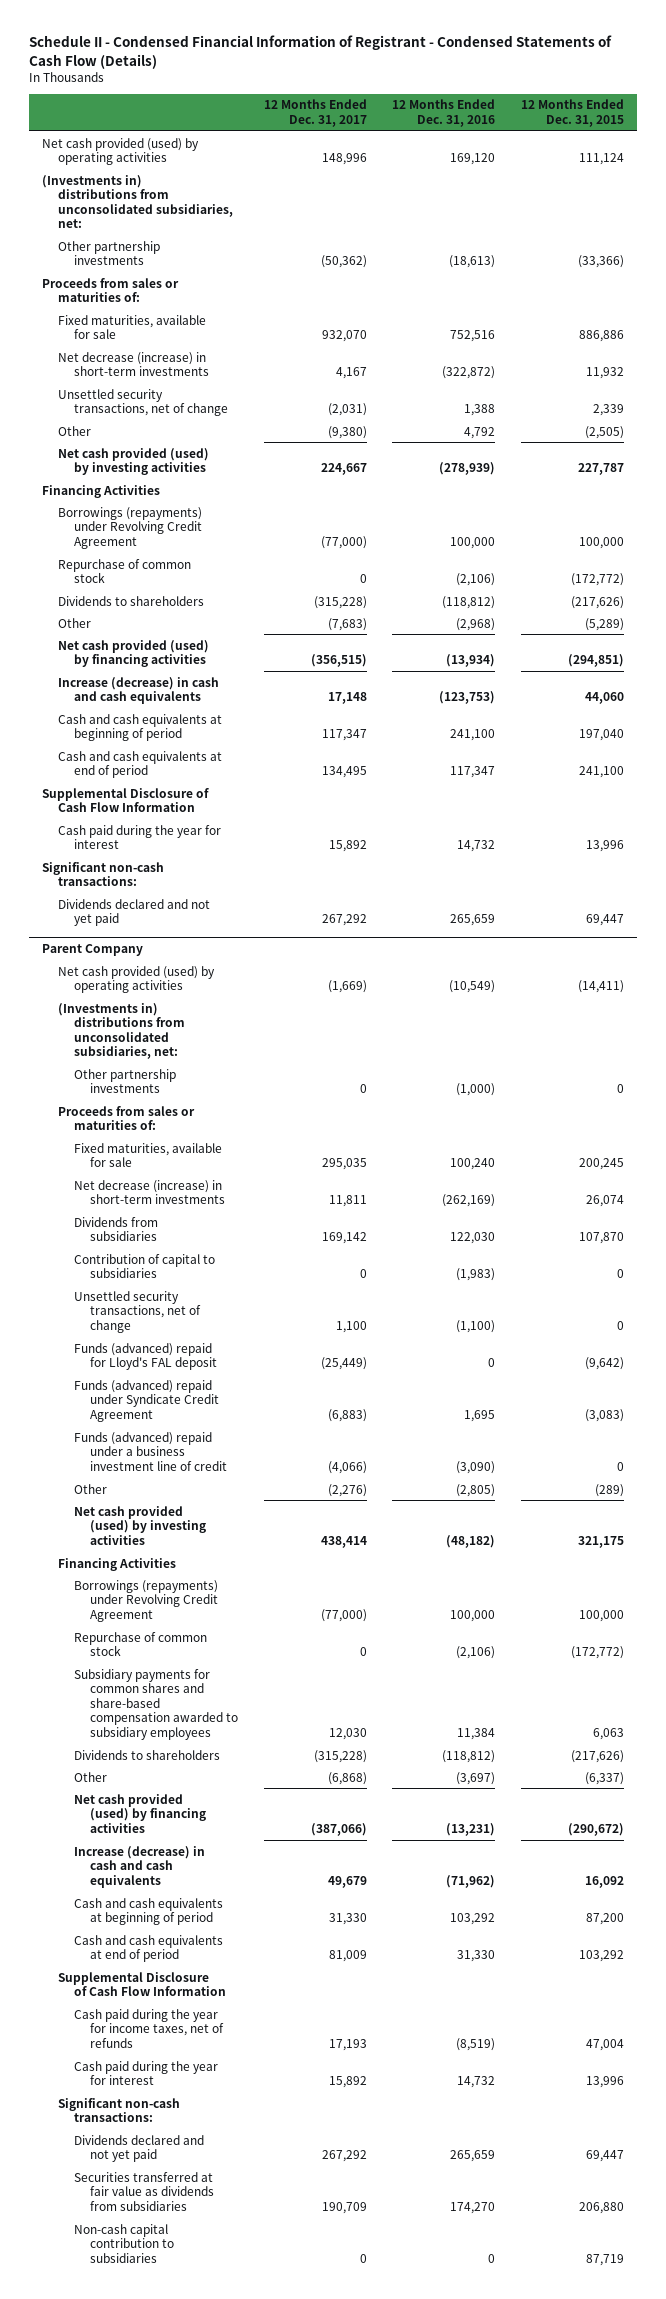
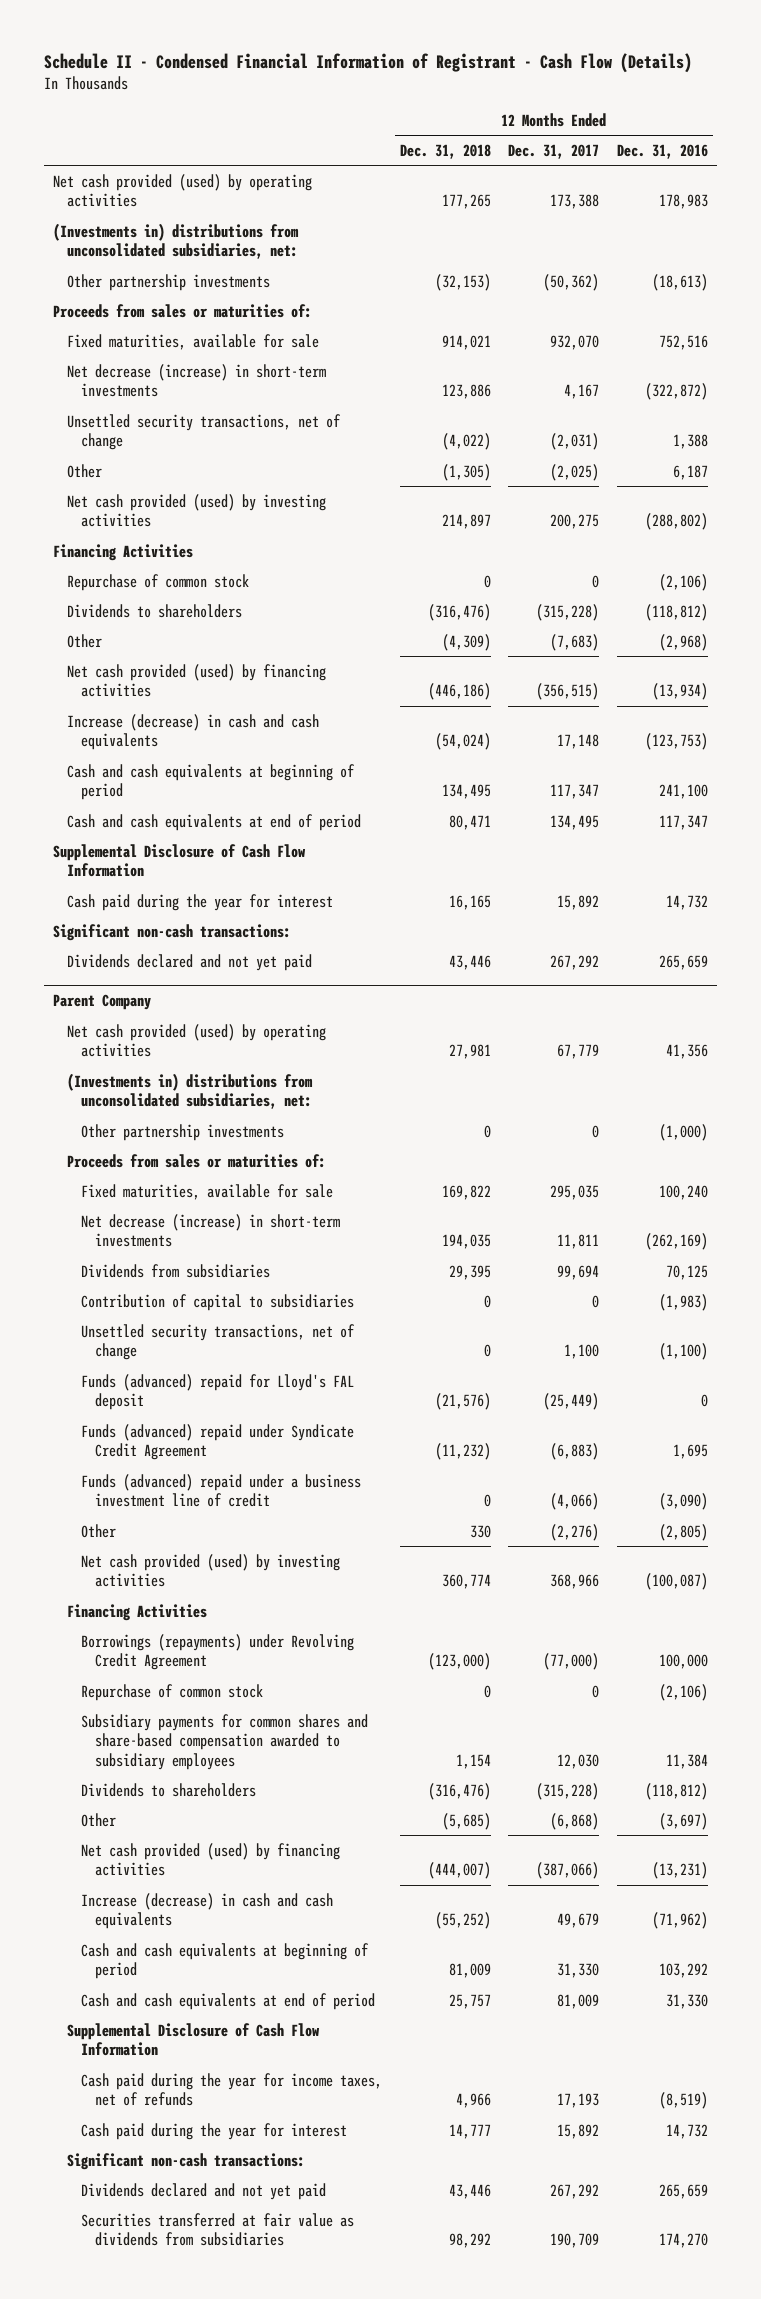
- Schedule II - Condensed Financial Information of Registrant - Condensed Statements of Cash Flow (Details)
+ Schedule II - Condensed Financial Information of Registrant - Cash Flow (Details)
- | 12 Months Ended Dec. 31, 2017 | 12 Months Ended Dec. 31, 2016 | 12 Months Ended Dec. 31, 2015
+ | 12 Months Ended Dec. 31, 2018 | 12 Months Ended Dec. 31, 2017 | 12 Months Ended Dec. 31, 2016
- Net cash provided (used) by operating activities | 148,996 | 169,120 | 111,124
+ Net cash provided (used) by operating activities | 177,265 | 173,388 | 178,983
- Other | (9,380) | 4,792 | (2,505)
- Net cash provided (used) by investing activities | 224,667 | (278,939) | 227,787
+ Other | (1,305) | (2,025) | 6,187
+ Net cash provided (used) by investing activities | 214,897 | 200,275 | (288,802)
- Borrowings (repayments) under Revolving Credit Agreement | (77,000) | 100,000 | 100,000
@ Parent Company
- Net cash provided (used) by operating activities | (1,669) | (10,549) | (14,411)
+ Net cash provided (used) by operating activities | 27,981 | 67,779 | 41,356
- Dividends from subsidiaries | 169,142 | 122,030 | 107,870
+ Dividends from subsidiaries | 29,395 | 99,694 | 70,125
- Net cash provided (used) by investing activities | 438,414 | (48,182) | 321,175
+ Net cash provided (used) by investing activities | 360,774 | 368,966 | (100,087)
- Non-cash capital contribution to subsidiaries | 0 | 0 | 87,719

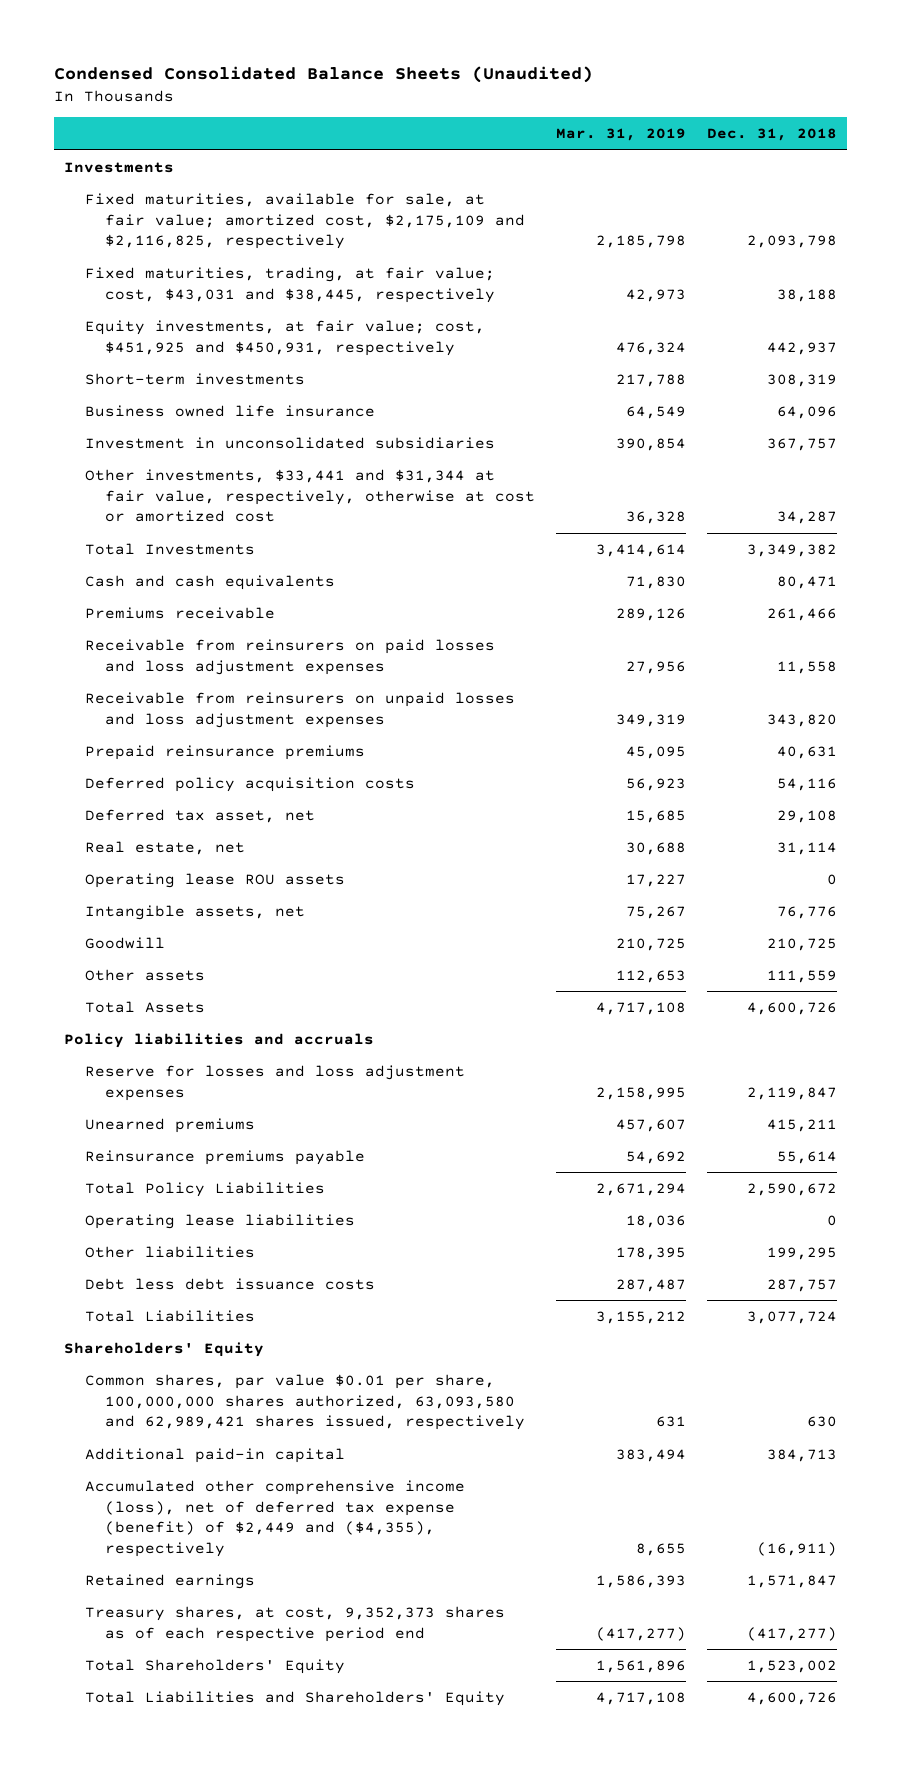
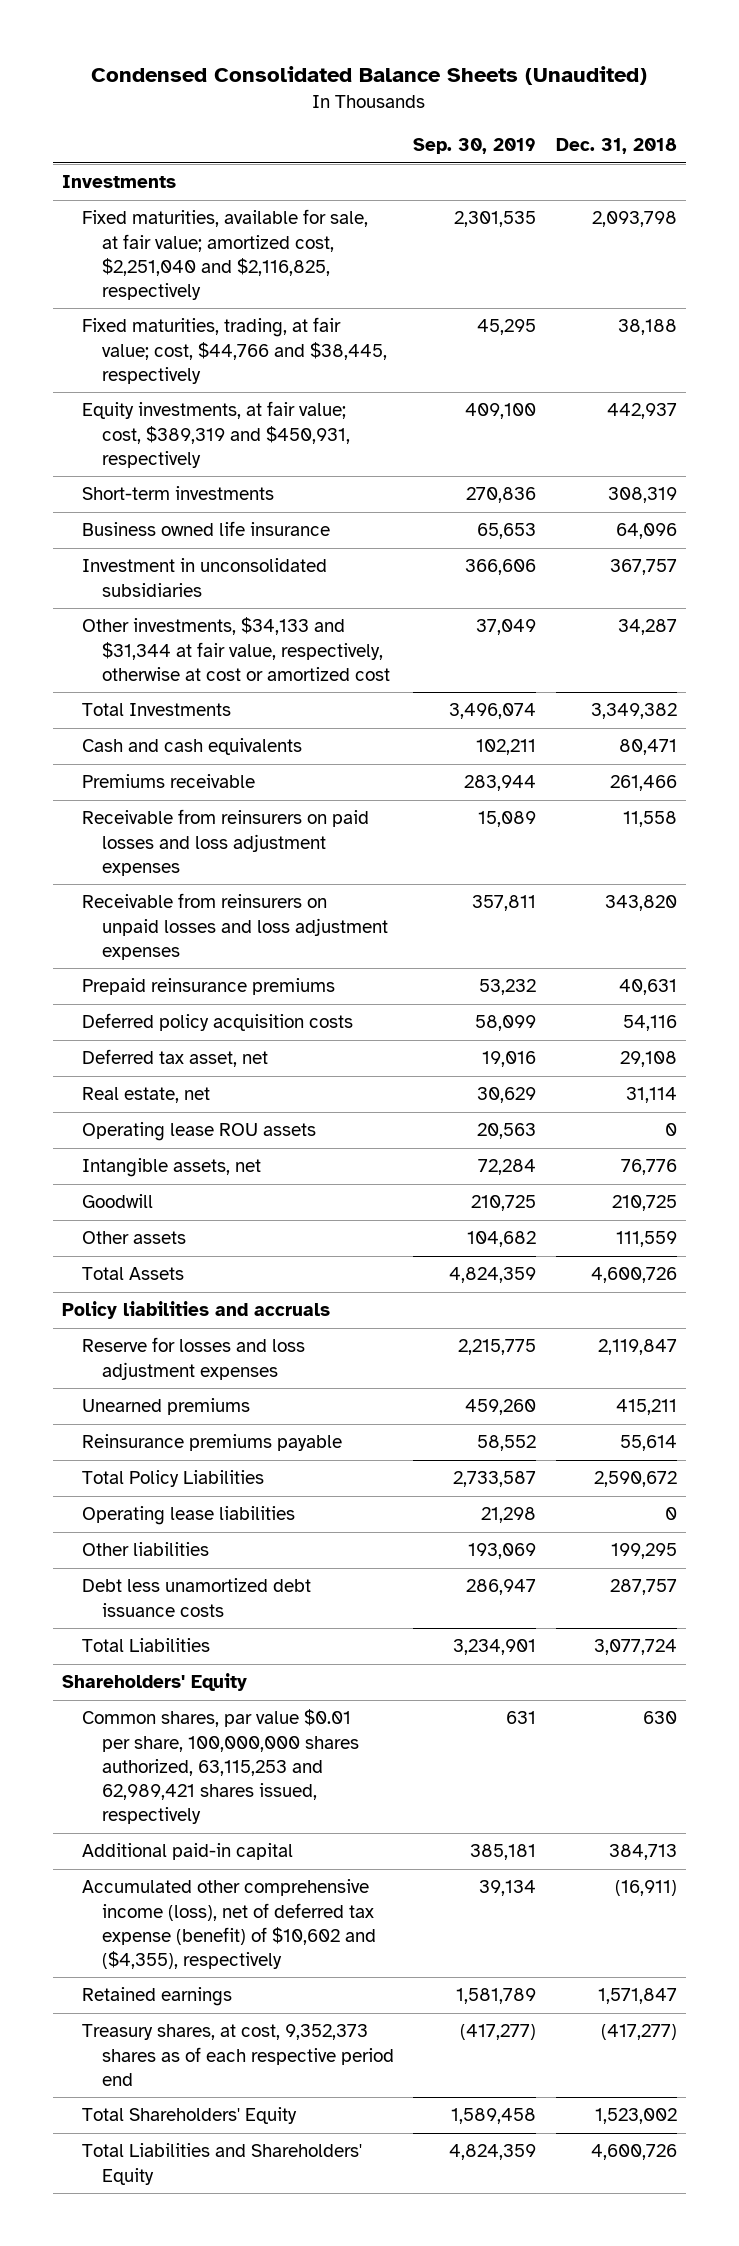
- | Mar. 31, 2019 | Dec. 31, 2018
+ | Sep. 30, 2019 | Dec. 31, 2018
- Fixed maturities, available for sale, at fair value; amortized cost, $2,175,109 and $2,116,825, respectively | 2,185,798 | 2,093,798
- Fixed maturities, trading, at fair value; cost, $43,031 and $38,445, respectively | 42,973 | 38,188
- Equity investments, at fair value; cost, $451,925 and $450,931, respectively | 476,324 | 442,937
+ Fixed maturities, available for sale, at fair value; amortized cost, $2,251,040 and $2,116,825, respectively | 2,301,535 | 2,093,798
+ Fixed maturities, trading, at fair value; cost, $44,766 and $38,445, respectively | 45,295 | 38,188
+ Equity investments, at fair value; cost, $389,319 and $450,931, respectively | 409,100 | 442,937
- Other investments, $33,441 and $31,344 at fair value, respectively, otherwise at cost or amortized cost | 36,328 | 34,287
+ Other investments, $34,133 and $31,344 at fair value, respectively, otherwise at cost or amortized cost | 37,049 | 34,287
- Debt less debt issuance costs | 287,487 | 287,757
+ Debt less unamortized debt issuance costs | 286,947 | 287,757
- Common shares, par value $0.01 per share, 100,000,000 shares authorized, 63,093,580 and 62,989,421 shares issued, respectively | 631 | 630
+ Common shares, par value $0.01 per share, 100,000,000 shares authorized, 63,115,253 and 62,989,421 shares issued, respectively | 631 | 630
- Accumulated other comprehensive income (loss), net of deferred tax expense (benefit) of $2,449 and ($4,355), respectively | 8,655 | (16,911)
+ Accumulated other comprehensive income (loss), net of deferred tax expense (benefit) of $10,602 and ($4,355), respectively | 39,134 | (16,911)

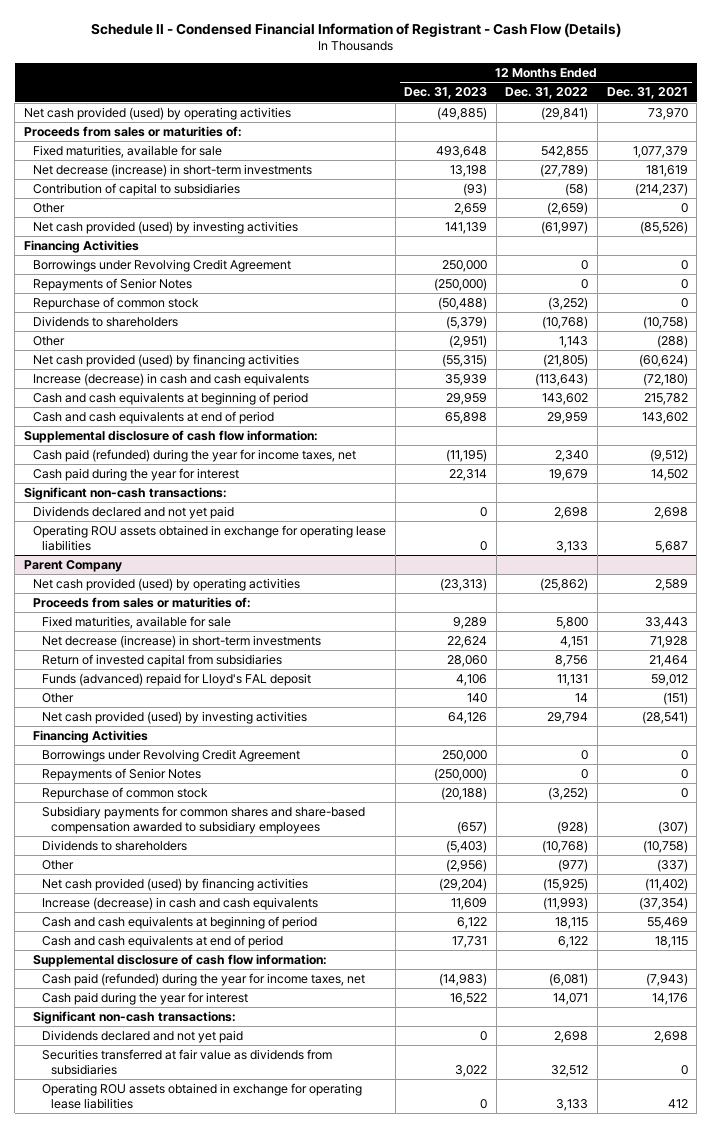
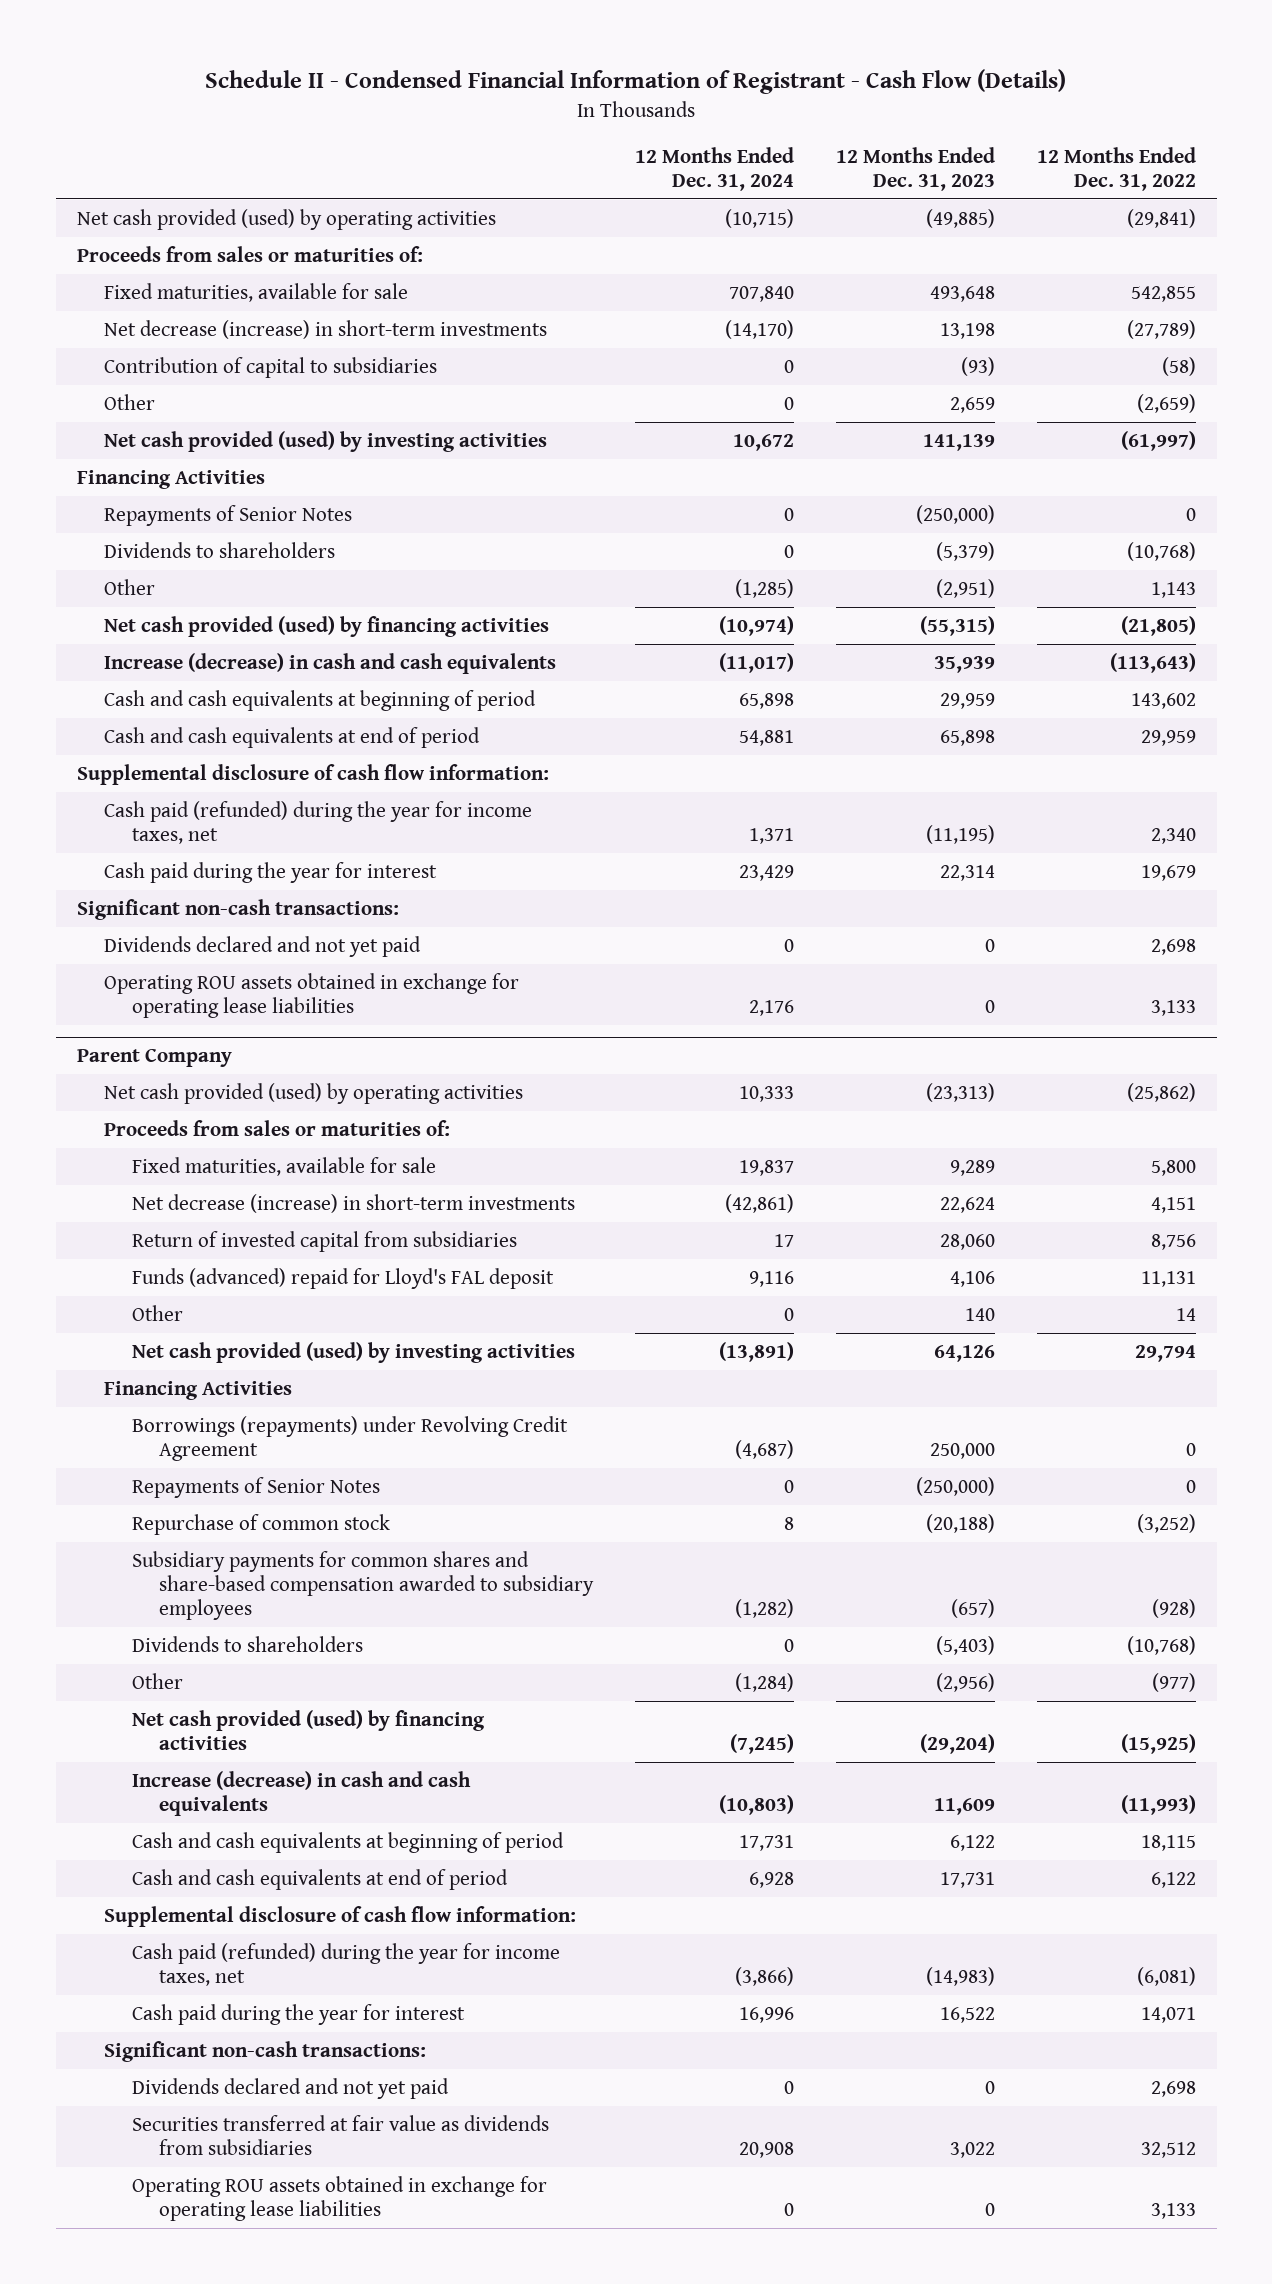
- | 12 Months Ended Dec. 31, 2023 | 12 Months Ended Dec. 31, 2022 | 12 Months Ended Dec. 31, 2021
+ | 12 Months Ended Dec. 31, 2024 | 12 Months Ended Dec. 31, 2023 | 12 Months Ended Dec. 31, 2022
- Borrowings under Revolving Credit Agreement | 250,000 | 0 | 0
- Repurchase of common stock | (50,488) | (3,252) | 0
@ Parent Company
- Borrowings under Revolving Credit Agreement | 250,000 | 0 | 0
+ Borrowings (repayments) under Revolving Credit Agreement | (4,687) | 250,000 | 0

